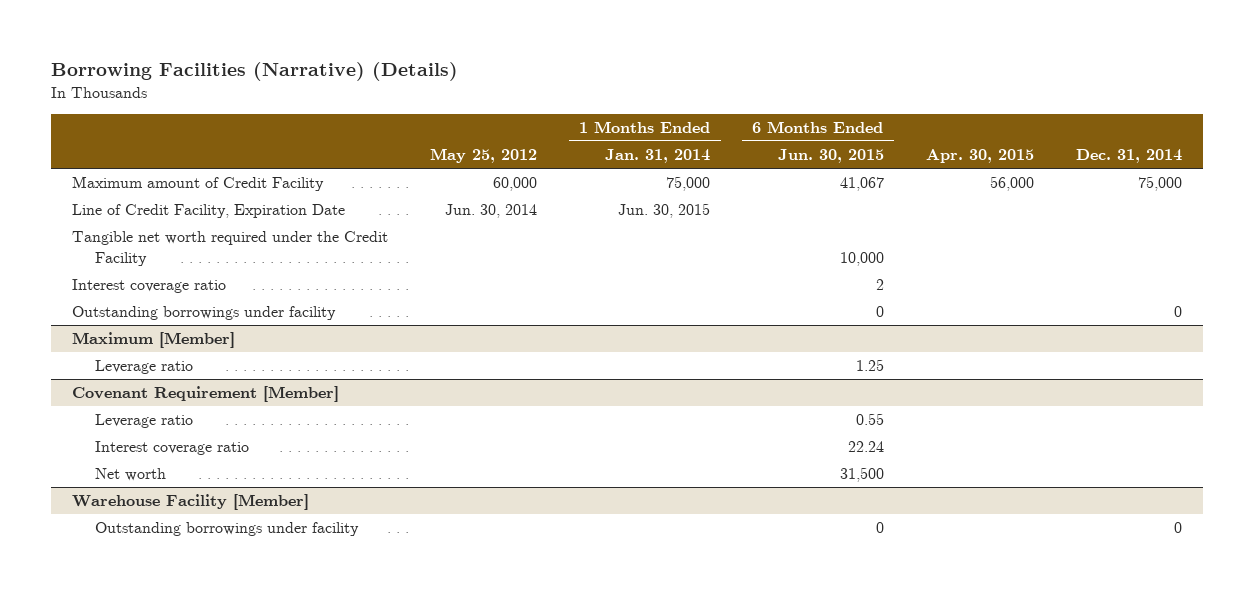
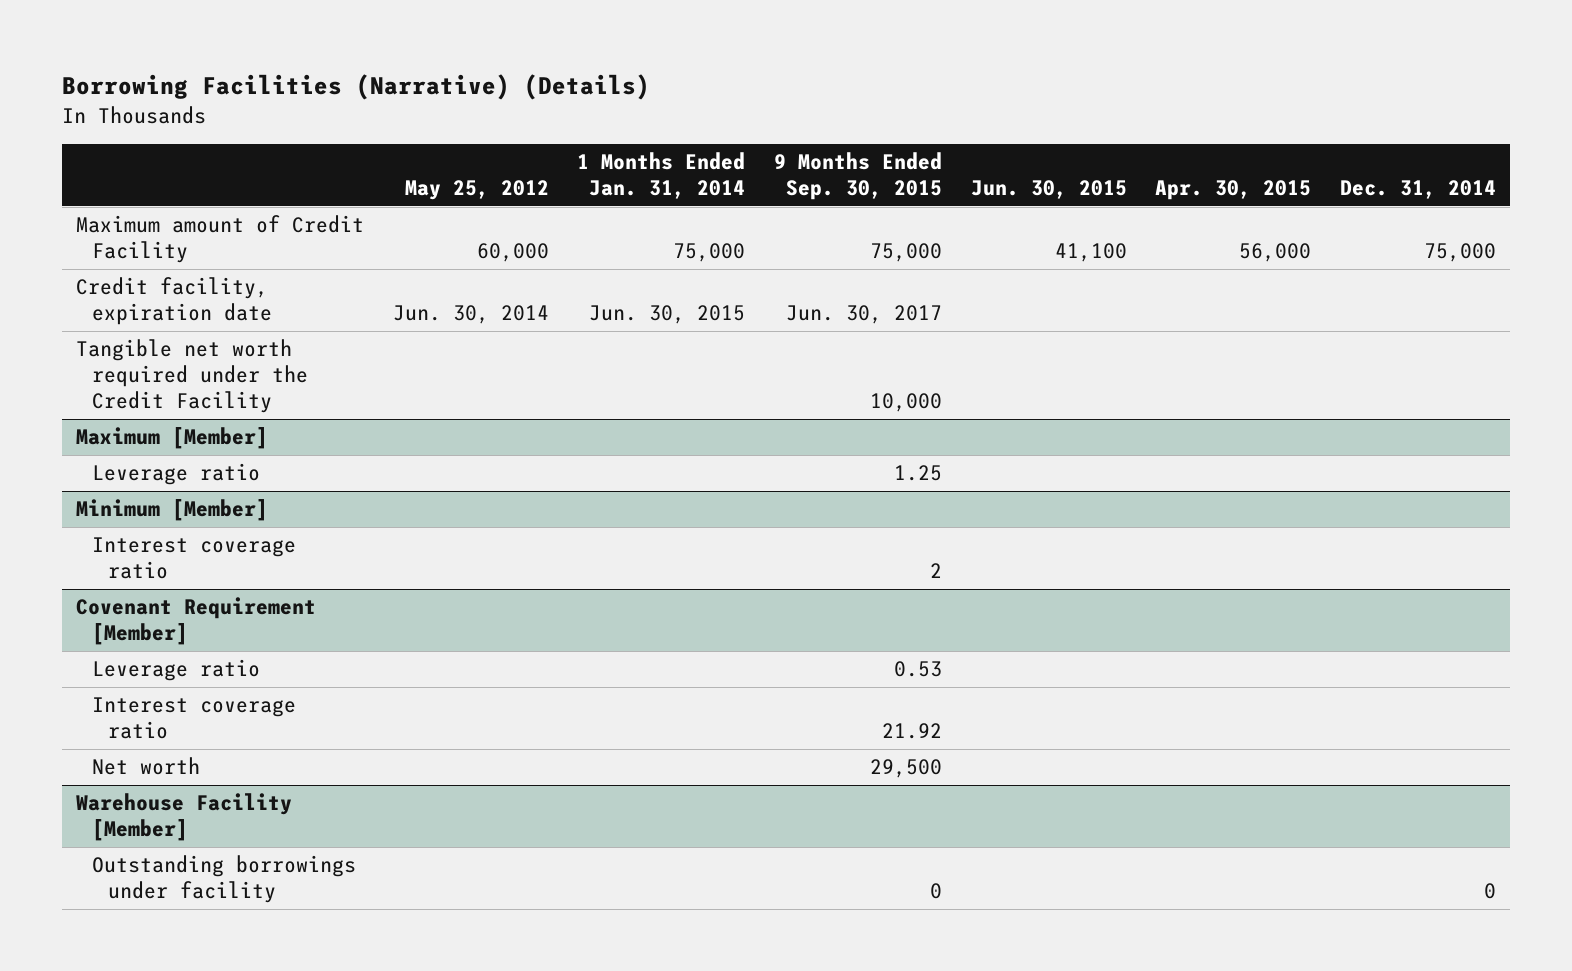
- | May 25, 2012 | 1 Months Ended Jan. 31, 2014 | 6 Months Ended Jun. 30, 2015 | Apr. 30, 2015 | Dec. 31, 2014
+ | May 25, 2012 | 1 Months Ended Jan. 31, 2014 | 9 Months Ended Sep. 30, 2015 | Jun. 30, 2015 | Apr. 30, 2015 | Dec. 31, 2014
- Line of Credit Facility, Expiration Date | Jun. 30, 2014 | Jun. 30, 2015 | | |
+ Credit facility, expiration date | Jun. 30, 2014 | Jun. 30, 2015 | Jun. 30, 2017 | | |
- Interest coverage ratio | | | 2 | |
- Outstanding borrowings under facility | | | 0 | | 0
+ Minimum [Member]
+ Interest coverage ratio | | | 2 | | |

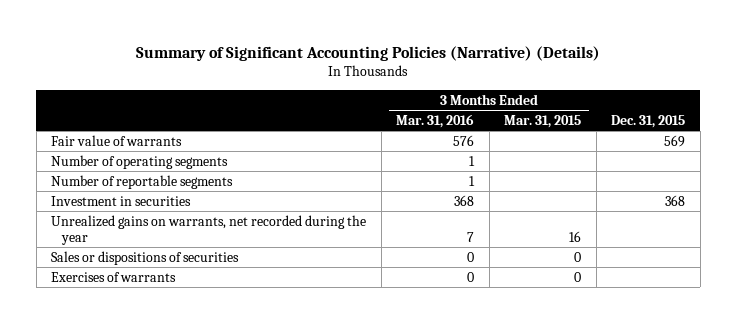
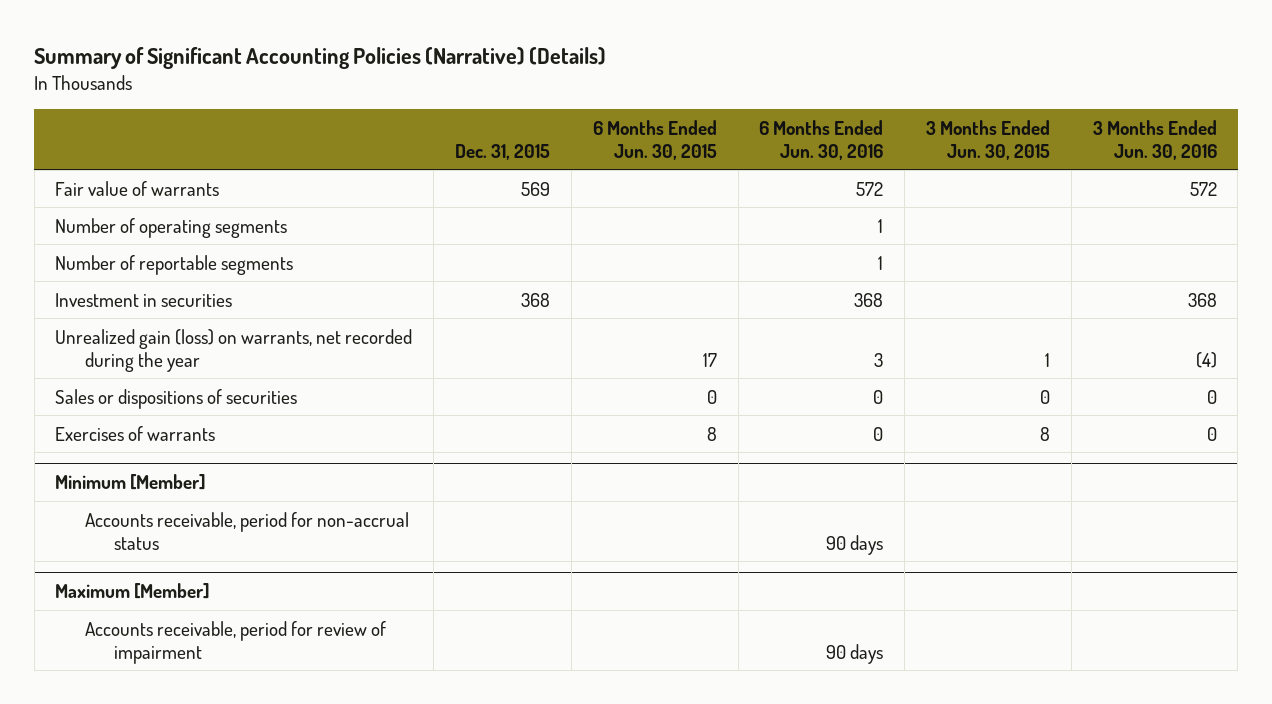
- | 3 Months Ended Mar. 31, 2016 | 3 Months Ended Mar. 31, 2015 | Dec. 31, 2015
+ | Dec. 31, 2015 | 6 Months Ended Jun. 30, 2015 | 6 Months Ended Jun. 30, 2016 | 3 Months Ended Jun. 30, 2015 | 3 Months Ended Jun. 30, 2016
- Unrealized gains on warrants, net recorded during the year | 7 | 16 |
+ Unrealized gain (loss) on warrants, net recorded during the year | | 17 | 3 | 1 | (4)
+ Minimum [Member]
+ Accounts receivable, period for non-accrual status | | | 90 days | |
+ Maximum [Member]
+ Accounts receivable, period for review of impairment | | | 90 days | |

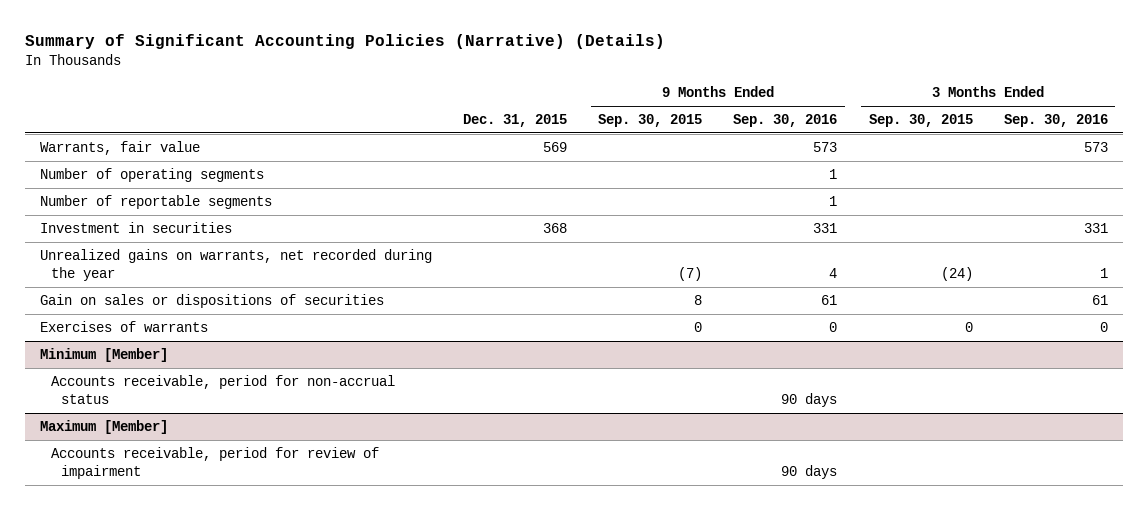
- | Dec. 31, 2015 | 6 Months Ended Jun. 30, 2015 | 6 Months Ended Jun. 30, 2016 | 3 Months Ended Jun. 30, 2015 | 3 Months Ended Jun. 30, 2016
+ | Dec. 31, 2015 | 9 Months Ended Sep. 30, 2015 | 9 Months Ended Sep. 30, 2016 | 3 Months Ended Sep. 30, 2015 | 3 Months Ended Sep. 30, 2016
- Fair value of warrants | 569 | | 572 | | 572
+ Warrants, fair value | 569 | | 573 | | 573
- Unrealized gain (loss) on warrants, net recorded during the year | | 17 | 3 | 1 | (4)
- Sales or dispositions of securities | | 0 | 0 | 0 | 0
+ Unrealized gains on warrants, net recorded during the year | | (7) | 4 | (24) | 1
+ Gain on sales or dispositions of securities | | 8 | 61 | | 61

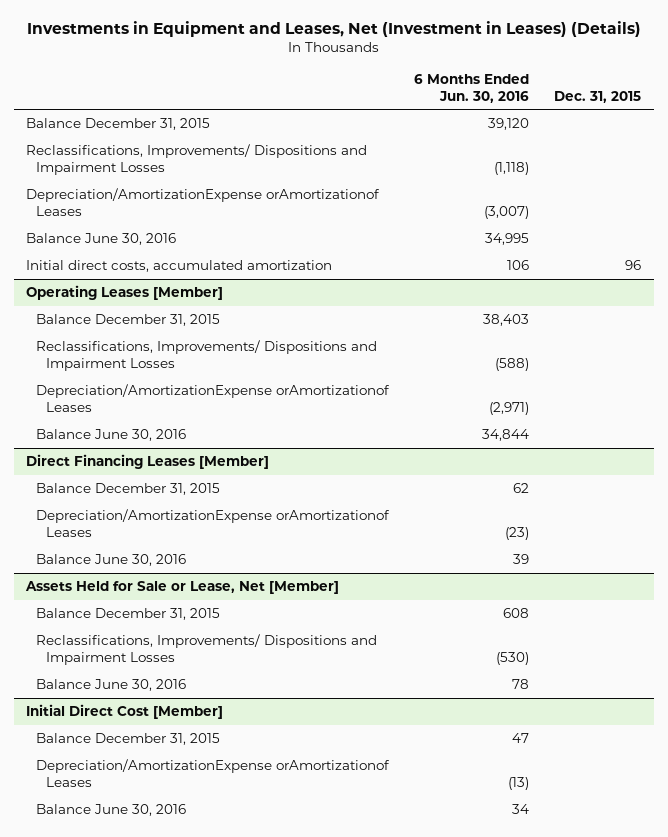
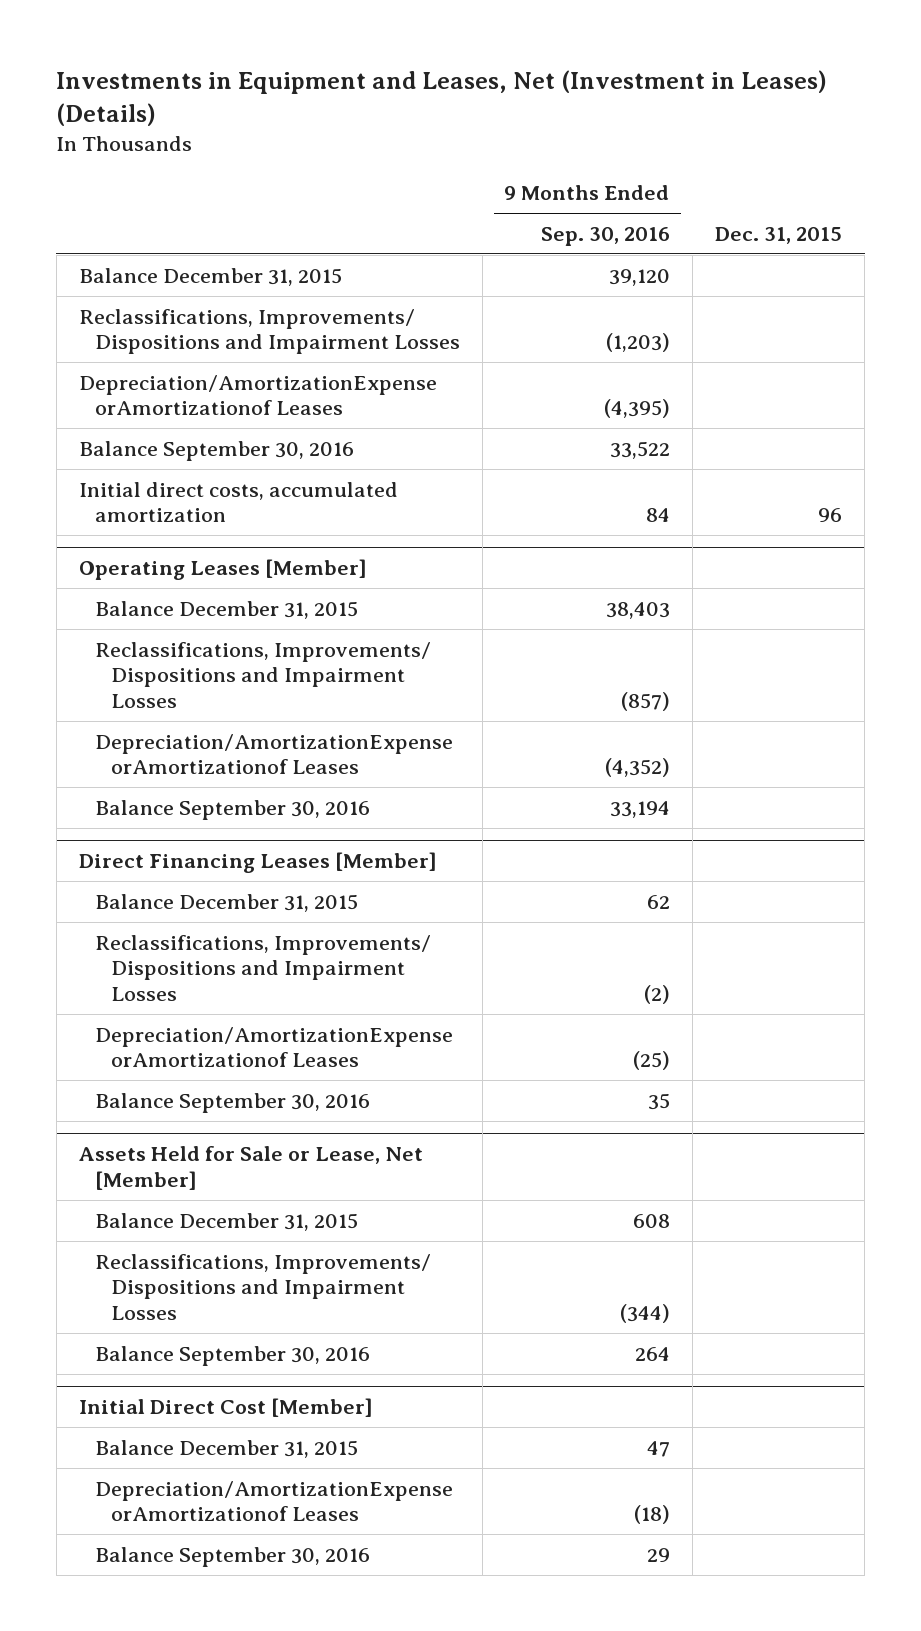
- | 6 Months Ended Jun. 30, 2016 | Dec. 31, 2015
+ | 9 Months Ended Sep. 30, 2016 | Dec. 31, 2015
- Balance June 30, 2016 | 34,995 |
+ Balance September 30, 2016 | 33,522 |
@ Operating Leases [Member]
- Balance June 30, 2016 | 34,844 |
+ Balance September 30, 2016 | 33,194 |
@ Direct Financing Leases [Member]
+ Reclassifications, Improvements/ Dispositions and Impairment Losses | (2) |
- Balance June 30, 2016 | 39 |
+ Balance September 30, 2016 | 35 |
@ Assets Held for Sale or Lease, Net [Member]
- Balance June 30, 2016 | 78 |
+ Balance September 30, 2016 | 264 |
@ Initial Direct Cost [Member]
- Balance June 30, 2016 | 34 |
+ Balance September 30, 2016 | 29 |

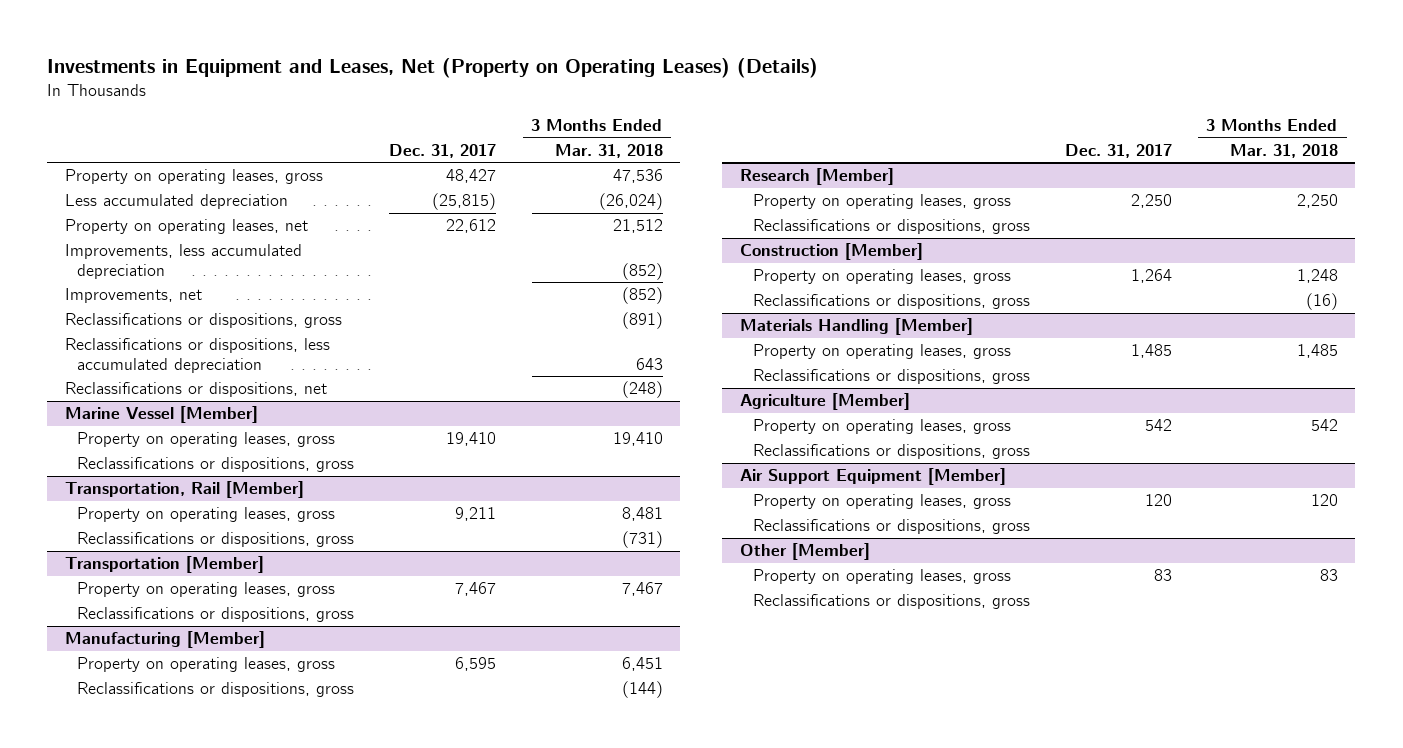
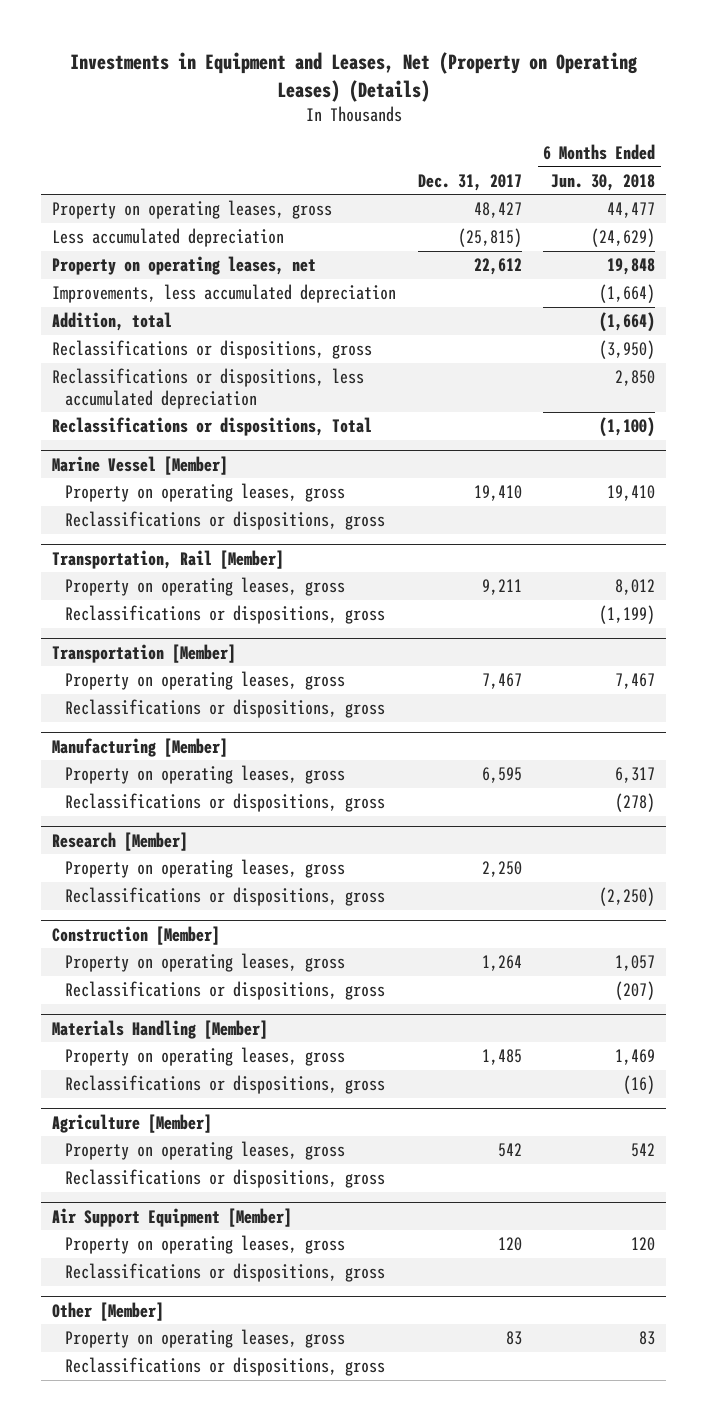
- | Dec. 31, 2017 | 3 Months Ended Mar. 31, 2018
+ | Dec. 31, 2017 | 6 Months Ended Jun. 30, 2018
- Improvements, net | | (852)
+ Addition, total | | (1,664)
- Reclassifications or dispositions, net | | (248)
+ Reclassifications or dispositions, Total | | (1,100)

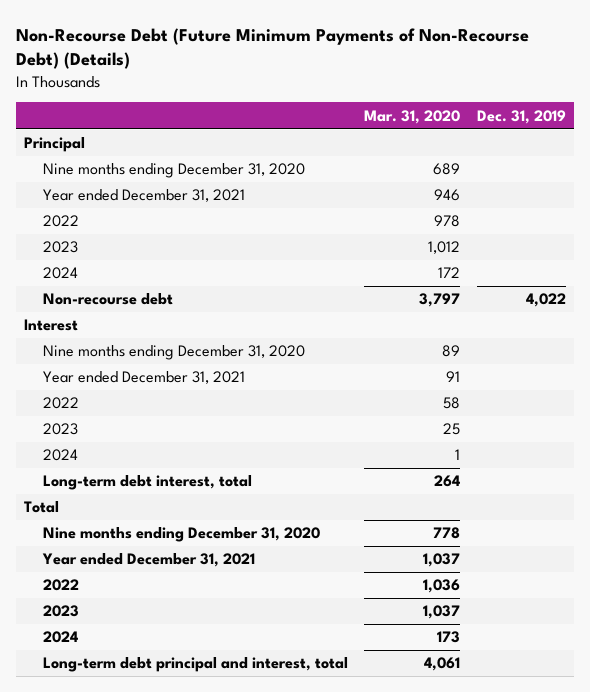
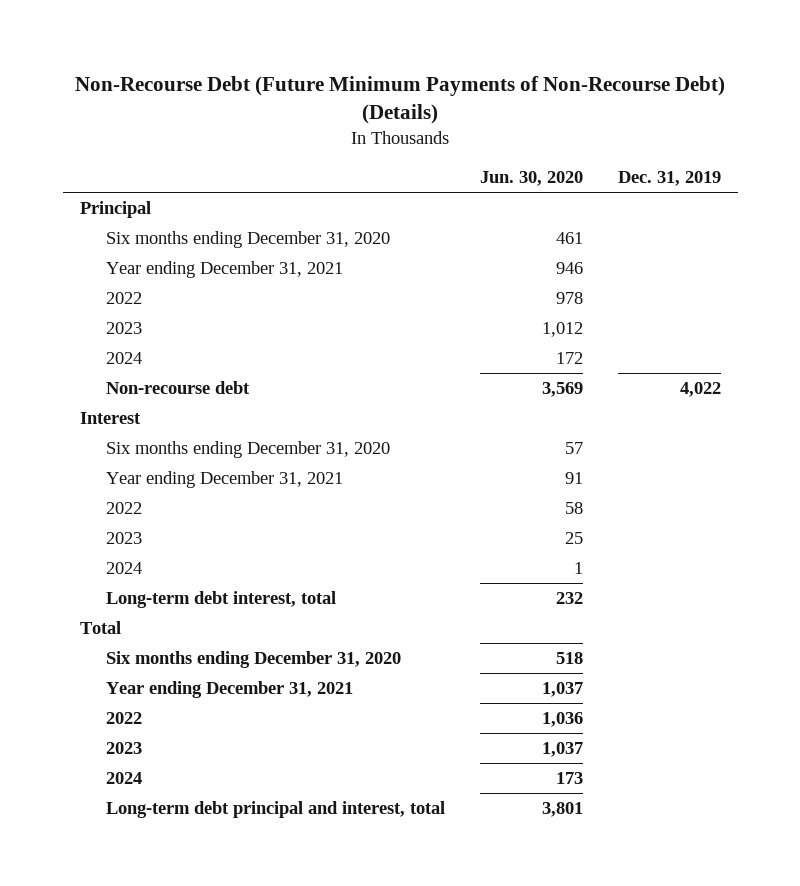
- | Mar. 31, 2020 | Dec. 31, 2019
+ | Jun. 30, 2020 | Dec. 31, 2019
- Nine months ending December 31, 2020 | 689 |
- Year ended December 31, 2021 | 946 |
+ Six months ending December 31, 2020 | 461 |
+ Year ending December 31, 2021 | 946 |
- Nine months ending December 31, 2020 | 89 |
- Year ended December 31, 2021 | 91 |
+ Six months ending December 31, 2020 | 57 |
+ Year ending December 31, 2021 | 91 |
- Nine months ending December 31, 2020 | 778 |
- Year ended December 31, 2021 | 1,037 |
+ Six months ending December 31, 2020 | 518 |
+ Year ending December 31, 2021 | 1,037 |

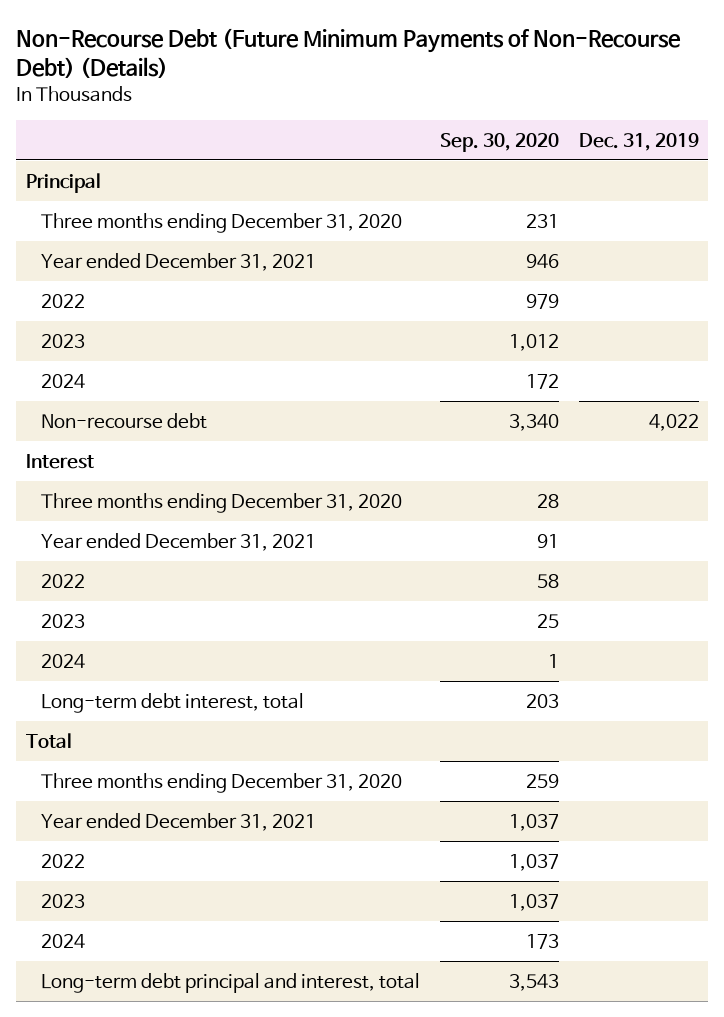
- | Jun. 30, 2020 | Dec. 31, 2019
+ | Sep. 30, 2020 | Dec. 31, 2019
- Six months ending December 31, 2020 | 461 |
- Year ending December 31, 2021 | 946 |
+ Three months ending December 31, 2020 | 231 |
+ Year ended December 31, 2021 | 946 |
- Six months ending December 31, 2020 | 57 |
- Year ending December 31, 2021 | 91 |
+ Three months ending December 31, 2020 | 28 |
+ Year ended December 31, 2021 | 91 |
- Six months ending December 31, 2020 | 518 |
- Year ending December 31, 2021 | 1,037 |
+ Three months ending December 31, 2020 | 259 |
+ Year ended December 31, 2021 | 1,037 |

